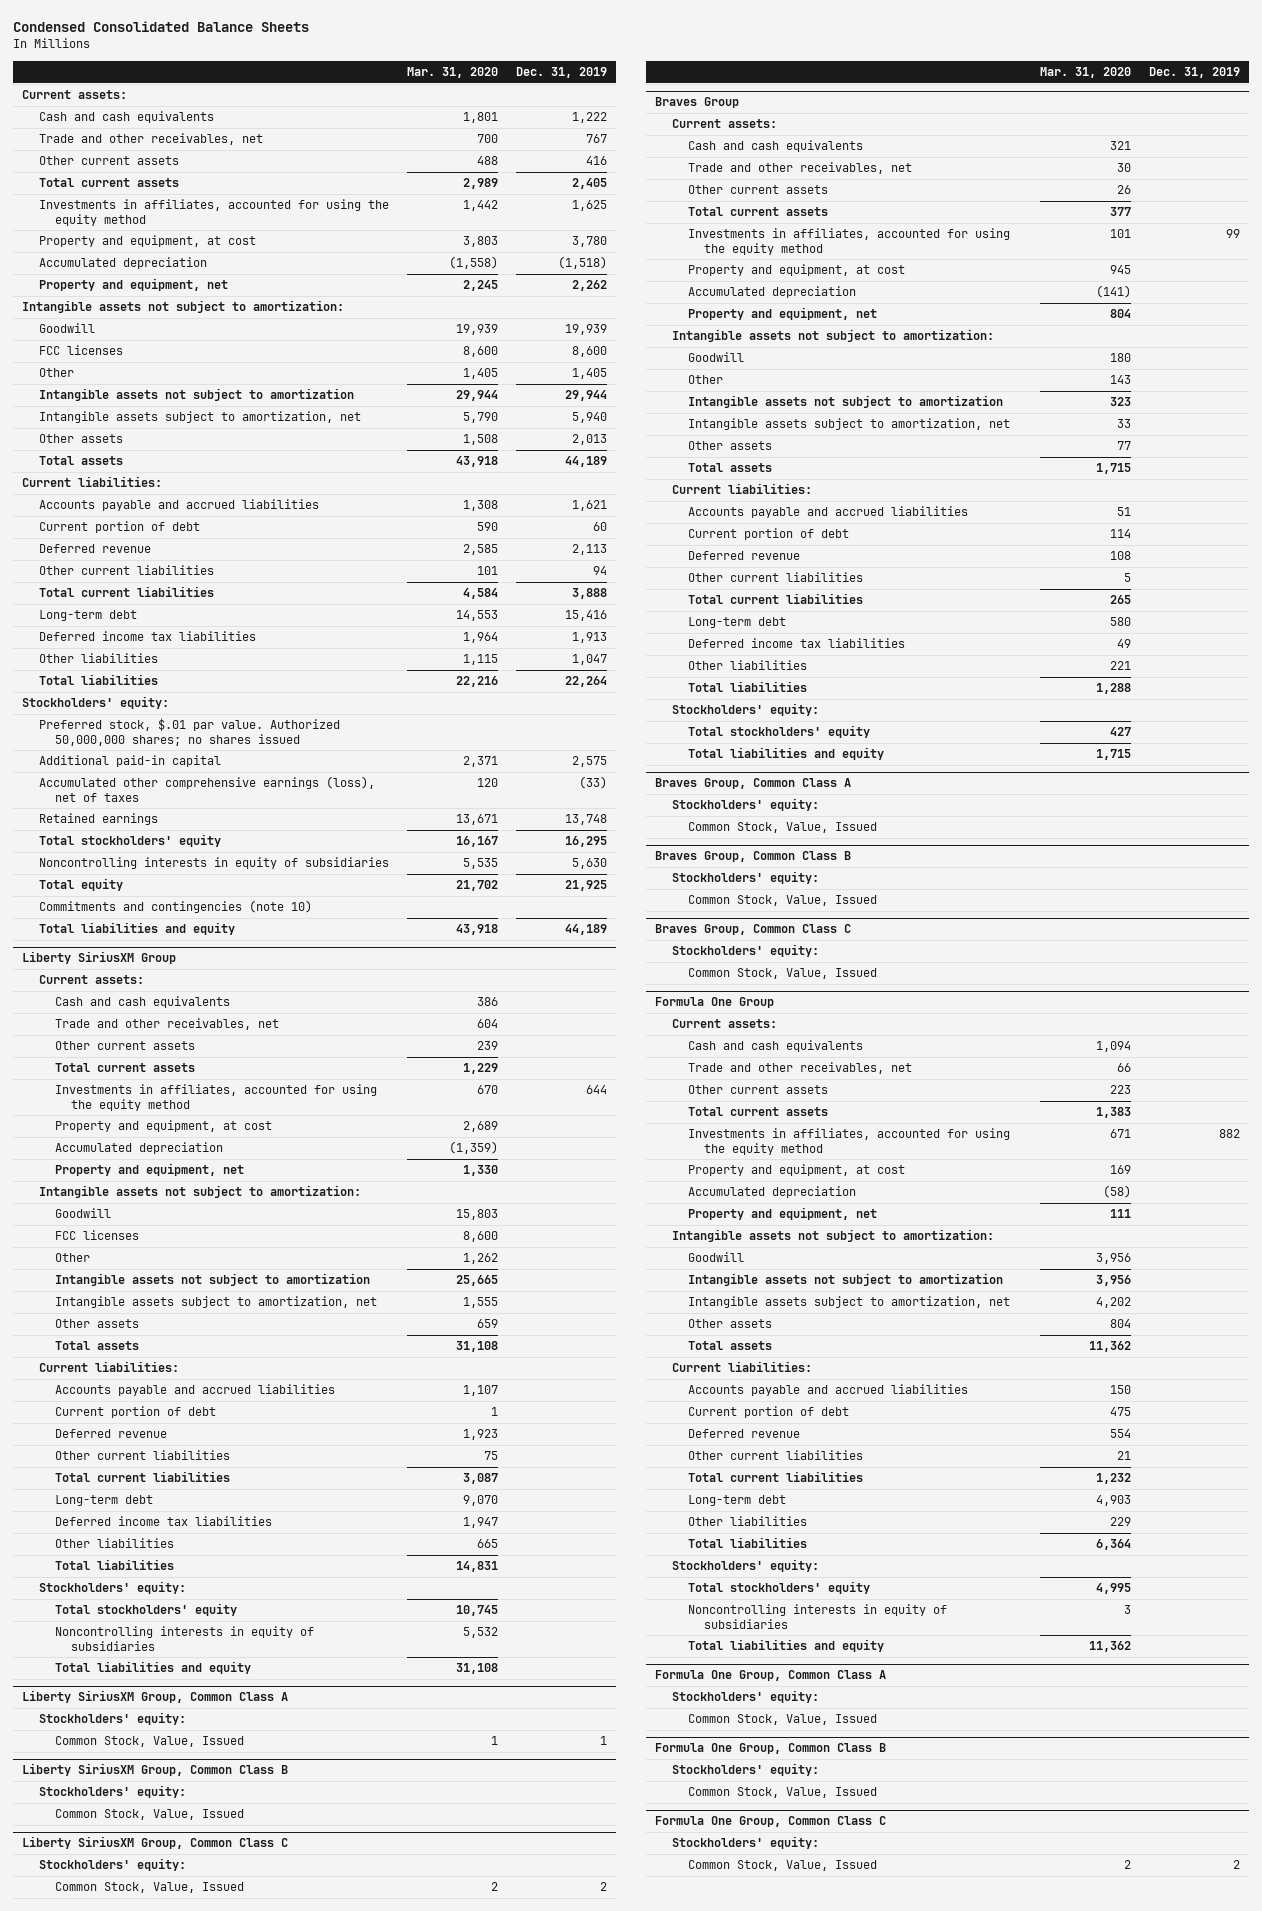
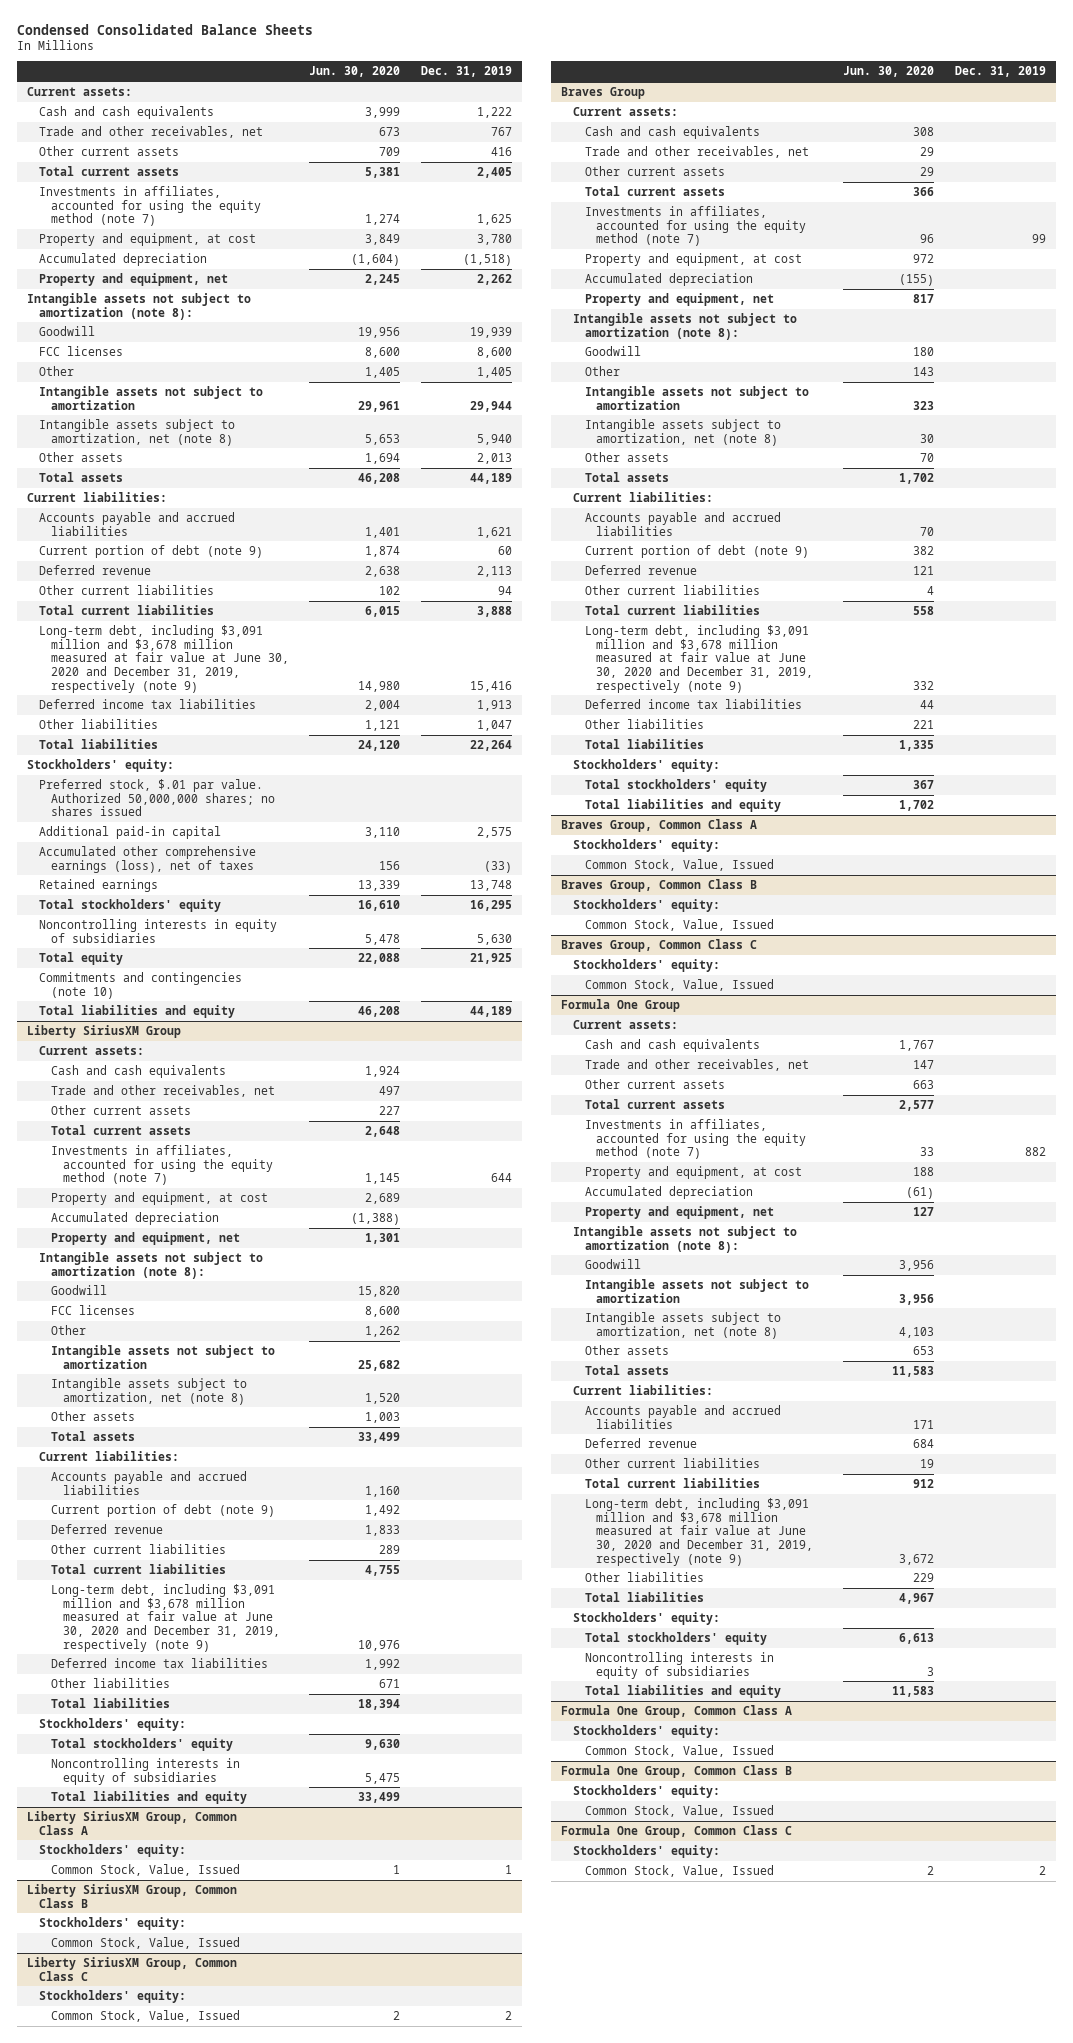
- | Mar. 31, 2020 | Dec. 31, 2019
+ | Jun. 30, 2020 | Dec. 31, 2019
- Investments in affiliates, accounted for using the equity method | 1,442 | 1,625
+ Investments in affiliates, accounted for using the equity method (note 7) | 1,274 | 1,625
- Intangible assets not subject to amortization:
+ Intangible assets not subject to amortization (note 8):
- Intangible assets subject to amortization, net | 5,790 | 5,940
+ Intangible assets subject to amortization, net (note 8) | 5,653 | 5,940
- Current portion of debt | 590 | 60
+ Current portion of debt (note 9) | 1,874 | 60
- Long-term debt | 14,553 | 15,416
+ Long-term debt, including $3,091 million and $3,678 million measured at fair value at June 30, 2020 and December 31, 2019, respectively (note 9) | 14,980 | 15,416
@ Liberty SiriusXM Group
- Investments in affiliates, accounted for using the equity method | 670 | 644
+ Investments in affiliates, accounted for using the equity method (note 7) | 1,145 | 644
- Intangible assets not subject to amortization:
+ Intangible assets not subject to amortization (note 8):
- Intangible assets subject to amortization, net | 1,555 |
+ Intangible assets subject to amortization, net (note 8) | 1,520 |
- Current portion of debt | 1 |
+ Current portion of debt (note 9) | 1,492 |
- Long-term debt | 9,070 |
+ Long-term debt, including $3,091 million and $3,678 million measured at fair value at June 30, 2020 and December 31, 2019, respectively (note 9) | 10,976 |
@ Braves Group
- Investments in affiliates, accounted for using the equity method | 101 | 99
+ Investments in affiliates, accounted for using the equity method (note 7) | 96 | 99
- Intangible assets not subject to amortization:
+ Intangible assets not subject to amortization (note 8):
- Intangible assets subject to amortization, net | 33 |
+ Intangible assets subject to amortization, net (note 8) | 30 |
- Current portion of debt | 114 |
+ Current portion of debt (note 9) | 382 |
- Long-term debt | 580 |
+ Long-term debt, including $3,091 million and $3,678 million measured at fair value at June 30, 2020 and December 31, 2019, respectively (note 9) | 332 |
@ Formula One Group
- Investments in affiliates, accounted for using the equity method | 671 | 882
+ Investments in affiliates, accounted for using the equity method (note 7) | 33 | 882
- Intangible assets not subject to amortization:
+ Intangible assets not subject to amortization (note 8):
- Intangible assets subject to amortization, net | 4,202 |
+ Intangible assets subject to amortization, net (note 8) | 4,103 |
- Current portion of debt | 475 |
- Long-term debt | 4,903 |
+ Long-term debt, including $3,091 million and $3,678 million measured at fair value at June 30, 2020 and December 31, 2019, respectively (note 9) | 3,672 |

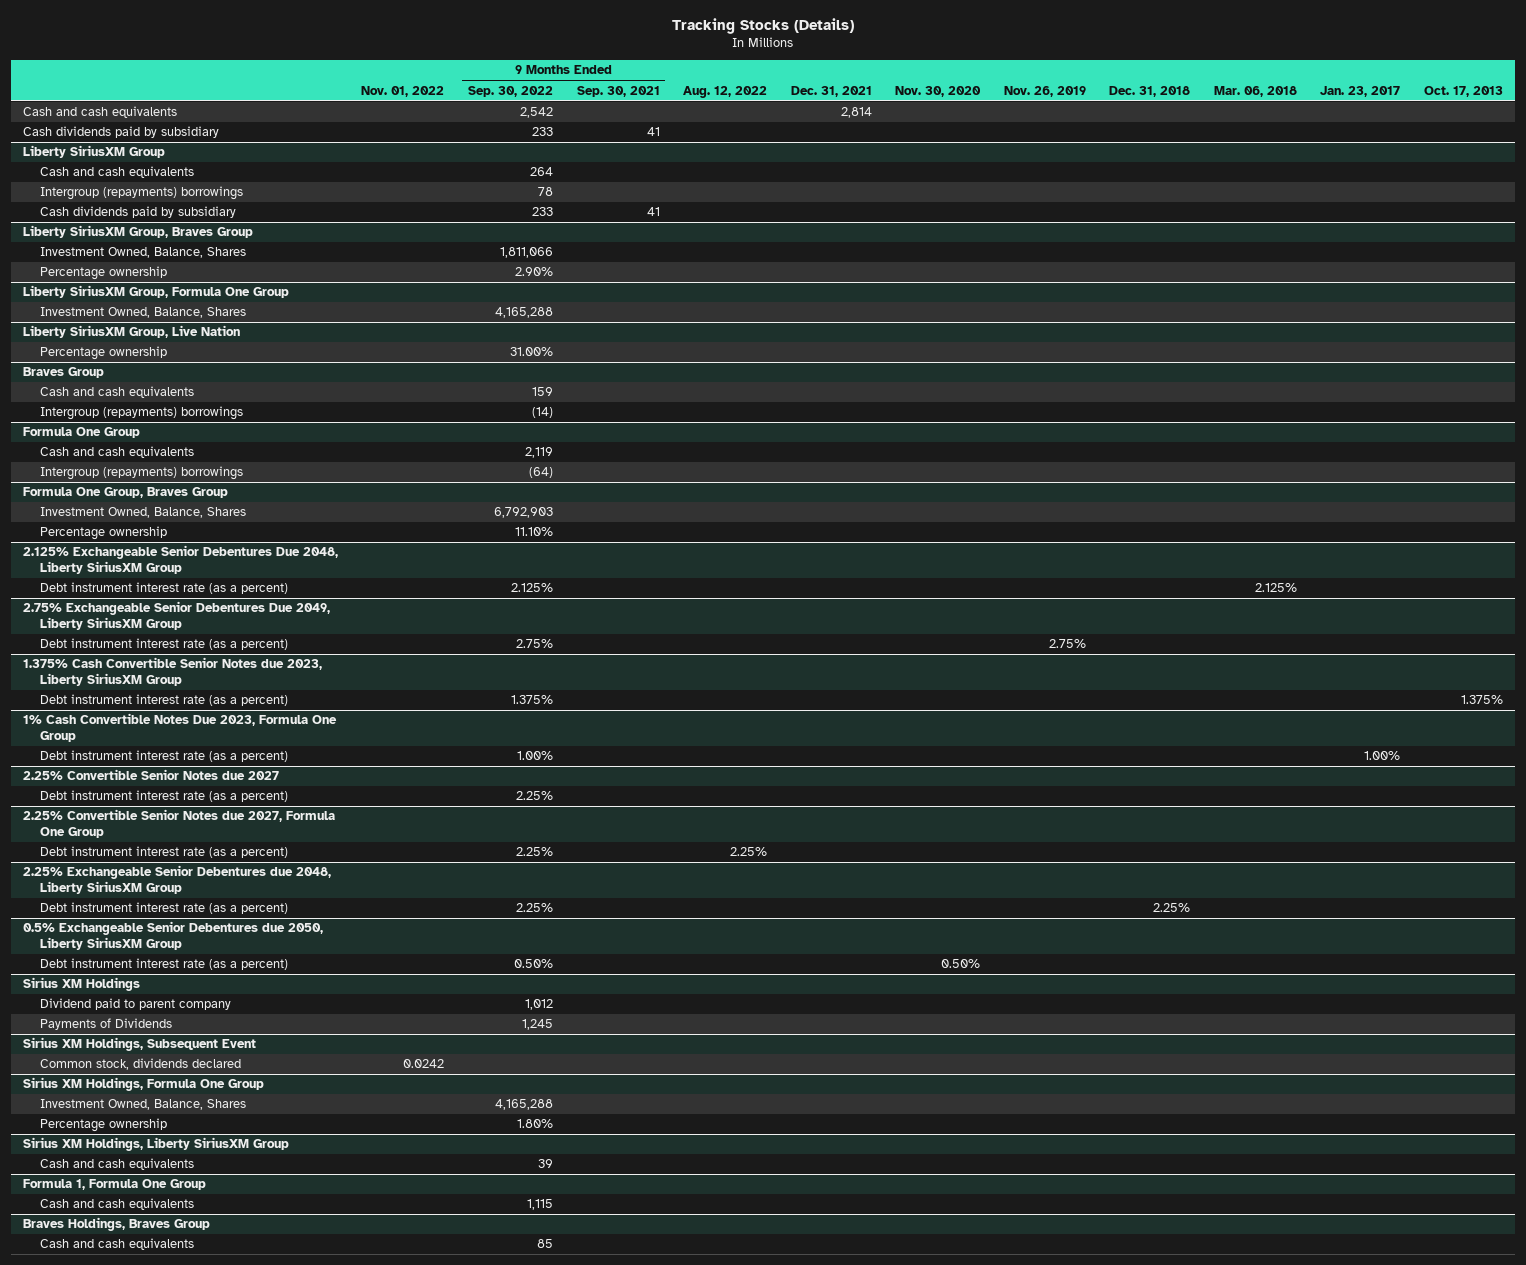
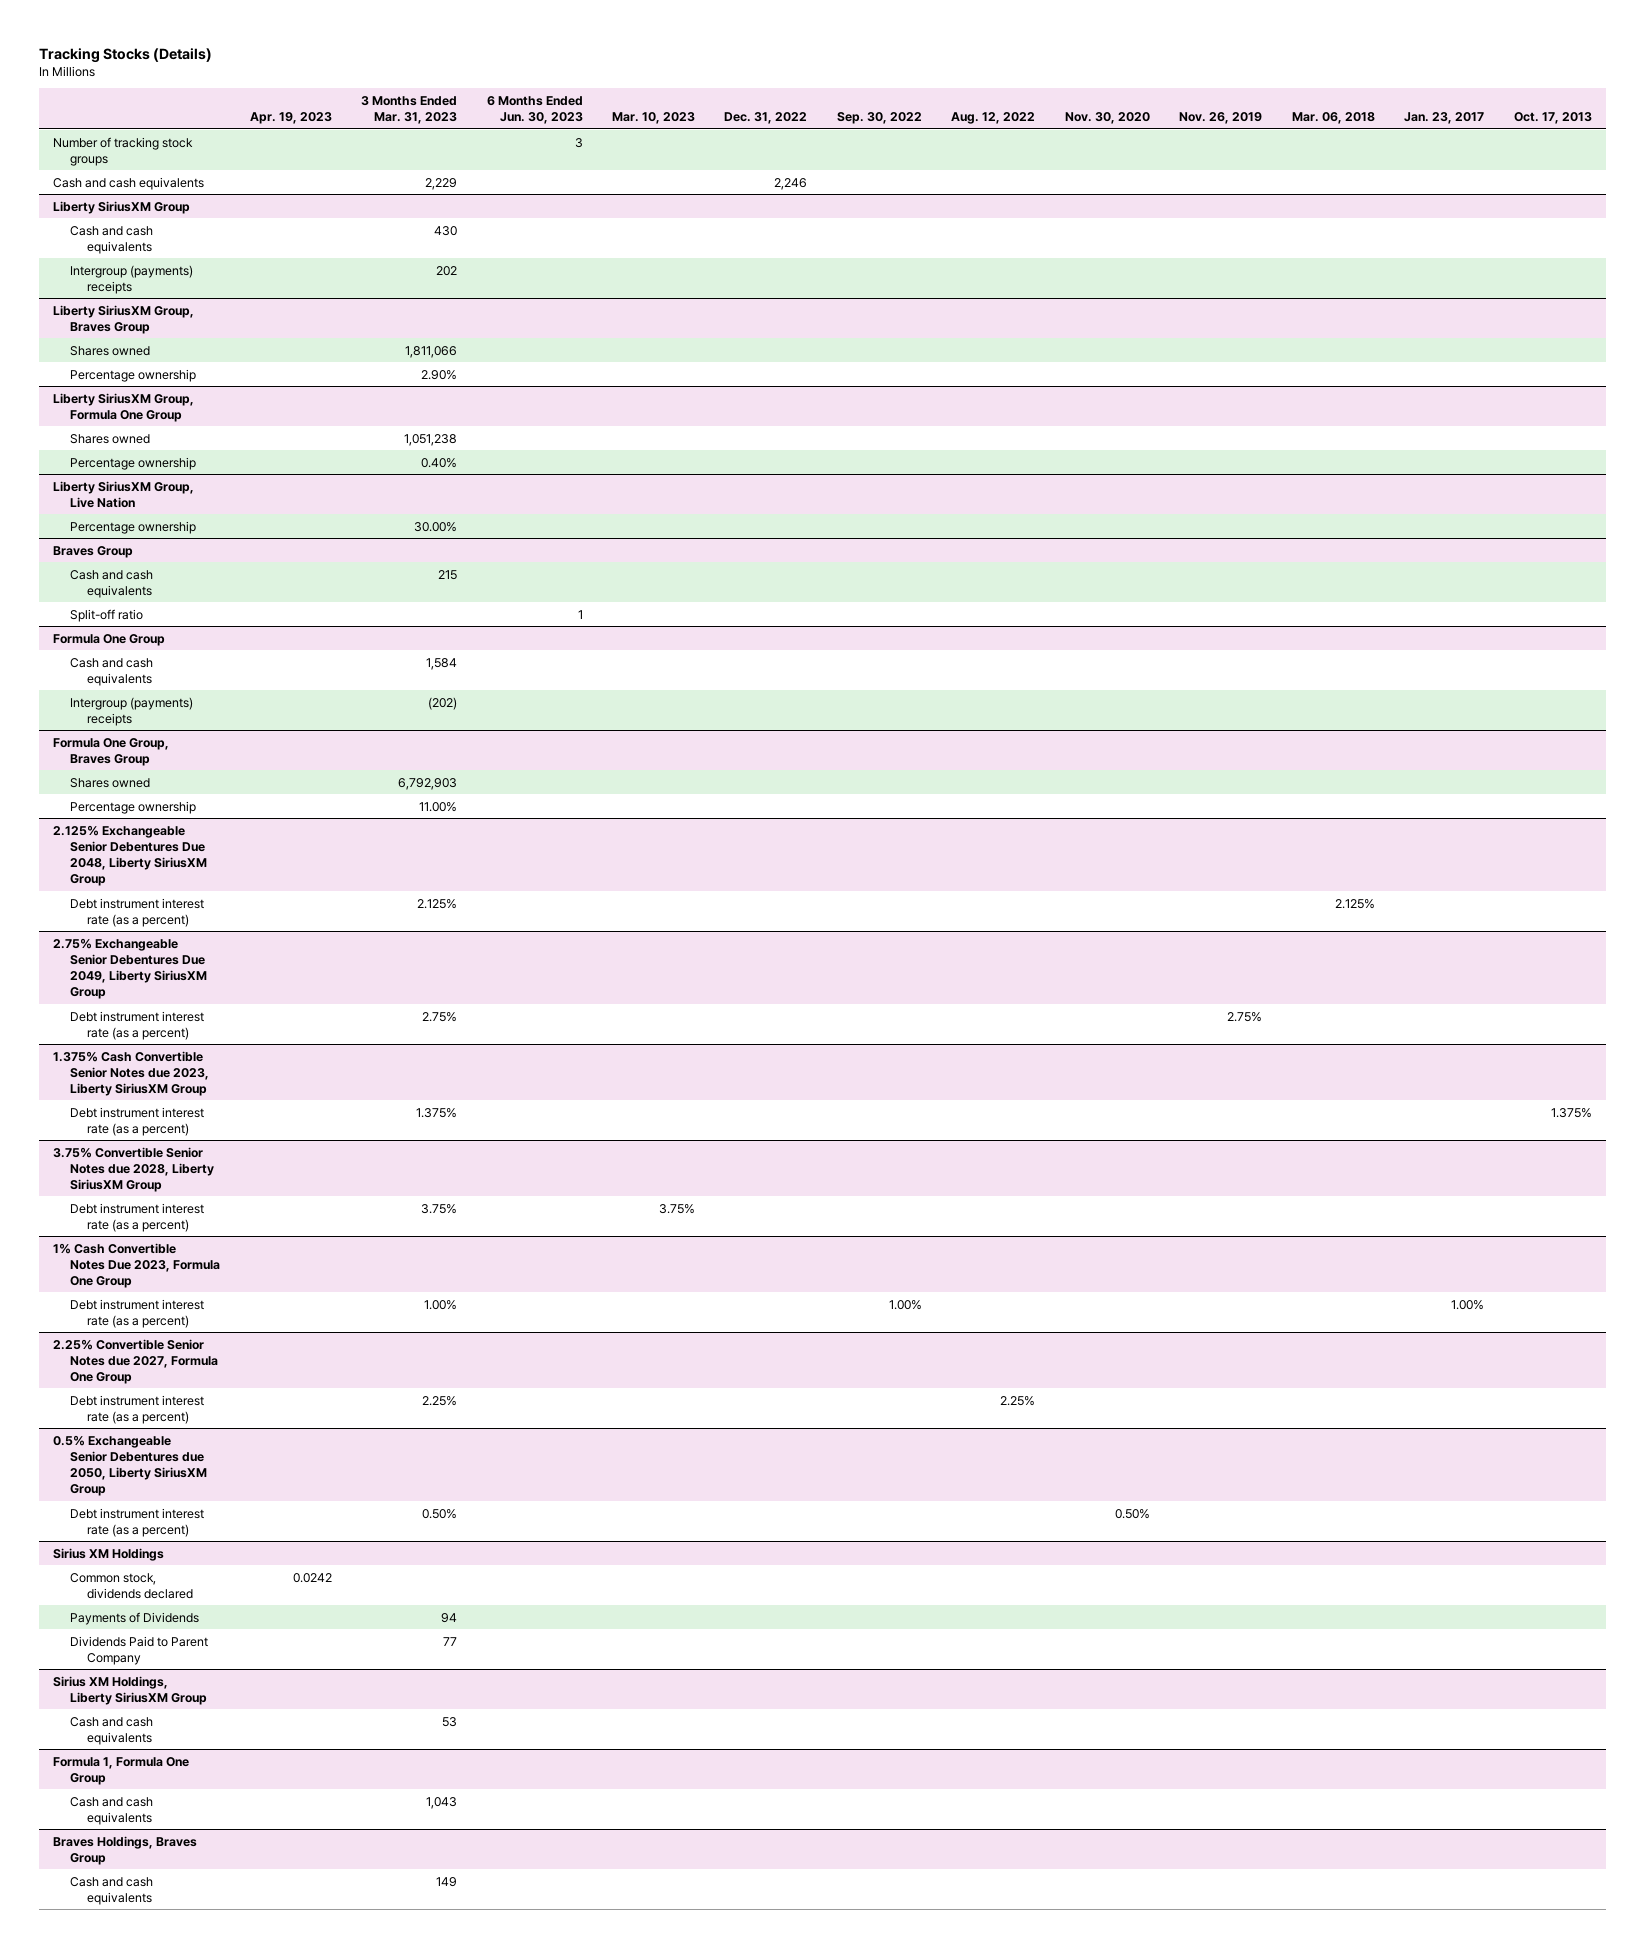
- | Nov. 01, 2022 | 9 Months Ended Sep. 30, 2022 | 9 Months Ended Sep. 30, 2021 | Aug. 12, 2022 | Dec. 31, 2021 | Nov. 30, 2020 | Nov. 26, 2019 | Dec. 31, 2018 | Mar. 06, 2018 | Jan. 23, 2017 | Oct. 17, 2013
+ | Apr. 19, 2023 | 3 Months Ended Mar. 31, 2023 | 6 Months Ended Jun. 30, 2023 | Mar. 10, 2023 | Dec. 31, 2022 | Sep. 30, 2022 | Aug. 12, 2022 | Nov. 30, 2020 | Nov. 26, 2019 | Mar. 06, 2018 | Jan. 23, 2017 | Oct. 17, 2013
+ Number of tracking stock groups | | | 3 | | | | | | | | |
- Cash dividends paid by subsidiary | | 233 | 41 | | | | | | | |
@ Liberty SiriusXM Group
- Intergroup (repayments) borrowings | | 78 | | | | | | | | |
- Cash dividends paid by subsidiary | | 233 | 41 | | | | | | | |
+ Intergroup (payments) receipts | | 202 | | | | | | | | | |
@ Liberty SiriusXM Group, Braves Group
- Investment Owned, Balance, Shares | | 1,811,066 | | | | | | | | |
+ Shares owned | | 1,811,066 | | | | | | | | | |
@ Liberty SiriusXM Group, Formula One Group
- Investment Owned, Balance, Shares | | 4,165,288 | | | | | | | | |
+ Shares owned | | 1,051,238 | | | | | | | | | |
+ Percentage ownership | | 0.40% | | | | | | | | | |
@ Braves Group
- Intergroup (repayments) borrowings | | (14) | | | | | | | | |
+ Split-off ratio | | | 1 | | | | | | | | |
@ Formula One Group
- Intergroup (repayments) borrowings | | (64) | | | | | | | | |
+ Intergroup (payments) receipts | | (202) | | | | | | | | | |
@ Formula One Group, Braves Group
- Investment Owned, Balance, Shares | | 6,792,903 | | | | | | | | |
+ Shares owned | | 6,792,903 | | | | | | | | | |
+ 3.75% Convertible Senior Notes due 2028, Liberty SiriusXM Group
+ Debt instrument interest rate (as a percent) | | 3.75% | | 3.75% | | | | | | | |
- 2.25% Convertible Senior Notes due 2027
- Debt instrument interest rate (as a percent) | | 2.25% | | | | | | | | |
- 2.25% Exchangeable Senior Debentures due 2048, Liberty SiriusXM Group
- Debt instrument interest rate (as a percent) | | 2.25% | | | | | | 2.25% | | |
@ Sirius XM Holdings
- Dividend paid to parent company | | 1,012 | | | | | | | | |
+ Common stock, dividends declared | 0.0242 | | | | | | | | | | |
- Sirius XM Holdings, Subsequent Event
- Common stock, dividends declared | 0.0242 | | | | | | | | | |
- Sirius XM Holdings, Formula One Group
- Investment Owned, Balance, Shares | | 4,165,288 | | | | | | | | |
- Percentage ownership | | 1.80% | | | | | | | | |
@ Sirius XM Holdings
+ Dividends Paid to Parent Company | | 77 | | | | | | | | | |

